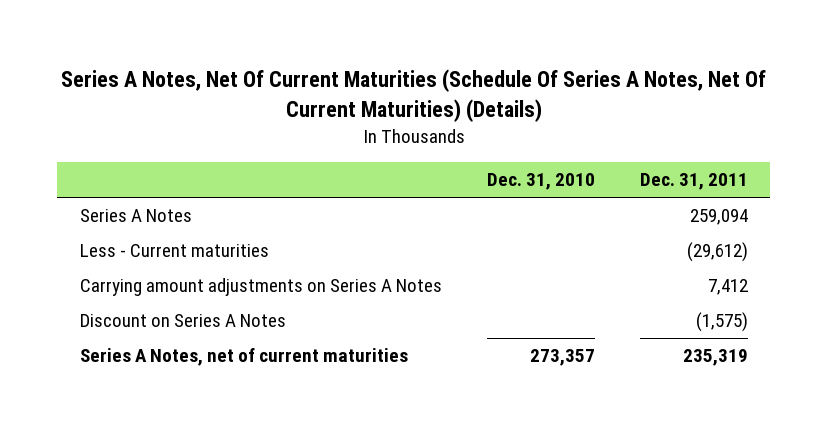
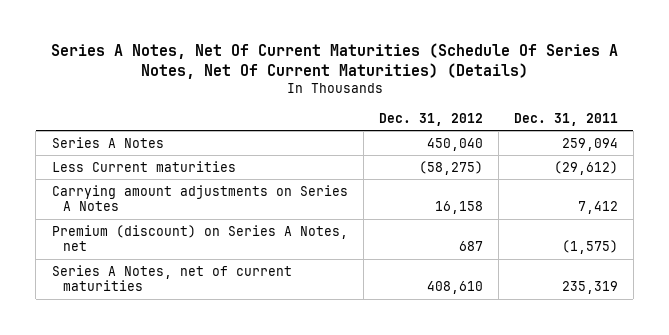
- | Dec. 31, 2010 | Dec. 31, 2011
+ | Dec. 31, 2012 | Dec. 31, 2011
- Less - Current maturities | | (29,612)
+ Less Current maturities | (58,275) | (29,612)
- Discount on Series A Notes | | (1,575)
+ Premium (discount) on Series A Notes, net | 687 | (1,575)

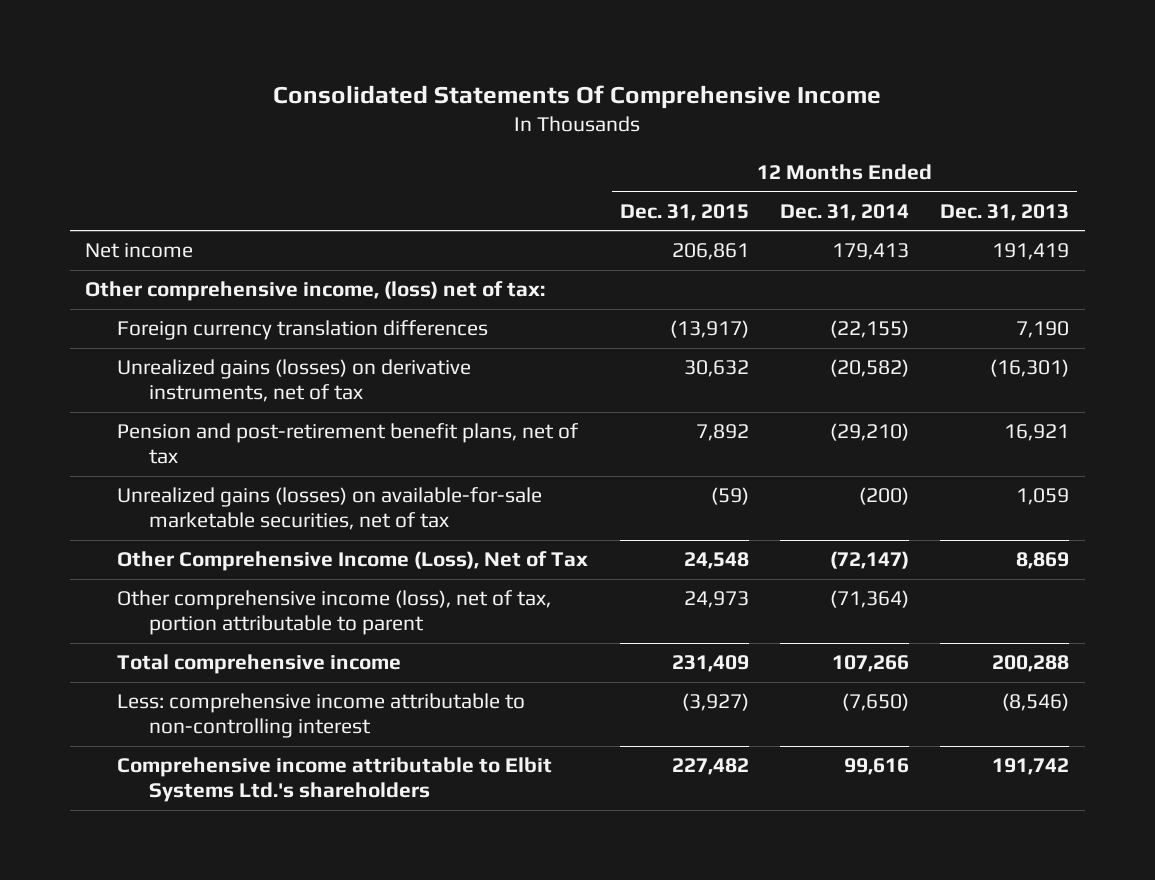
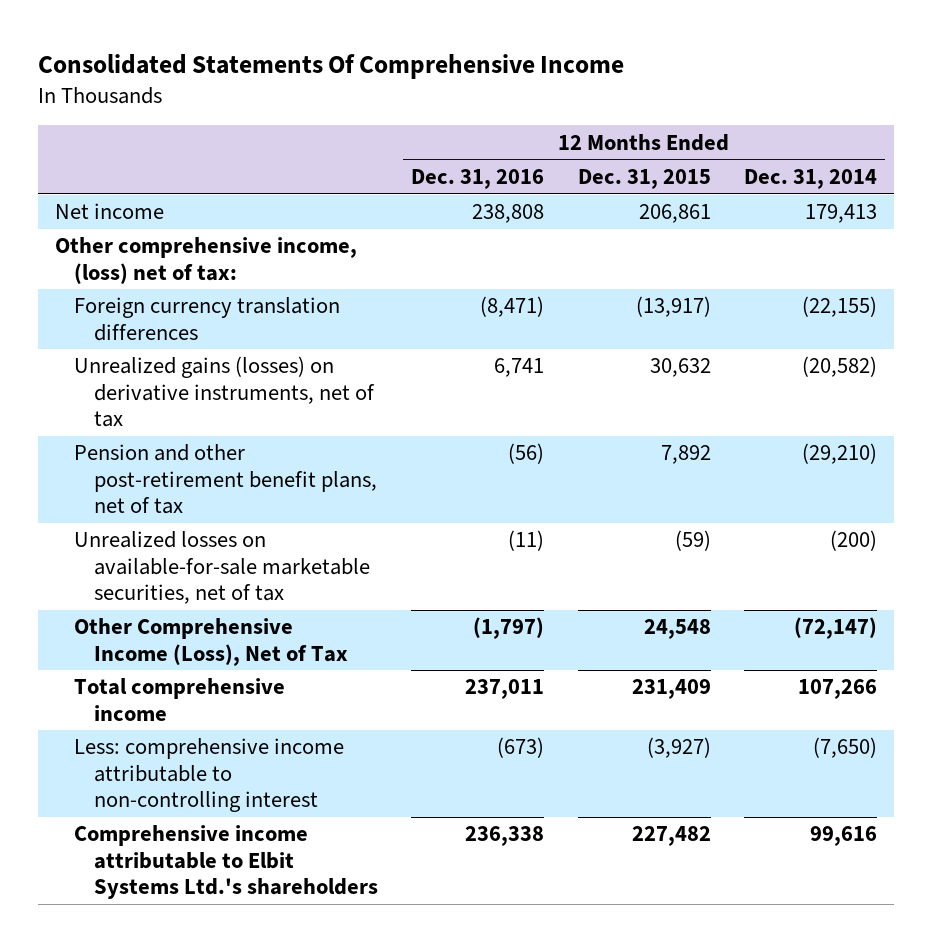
- | 12 Months Ended Dec. 31, 2015 | 12 Months Ended Dec. 31, 2014 | 12 Months Ended Dec. 31, 2013
+ | 12 Months Ended Dec. 31, 2016 | 12 Months Ended Dec. 31, 2015 | 12 Months Ended Dec. 31, 2014
- Pension and post-retirement benefit plans, net of tax | 7,892 | (29,210) | 16,921
- Unrealized gains (losses) on available-for-sale marketable securities, net of tax | (59) | (200) | 1,059
+ Pension and other post-retirement benefit plans, net of tax | (56) | 7,892 | (29,210)
+ Unrealized losses on available-for-sale marketable securities, net of tax | (11) | (59) | (200)
- Other comprehensive income (loss), net of tax, portion attributable to parent | 24,973 | (71,364) |

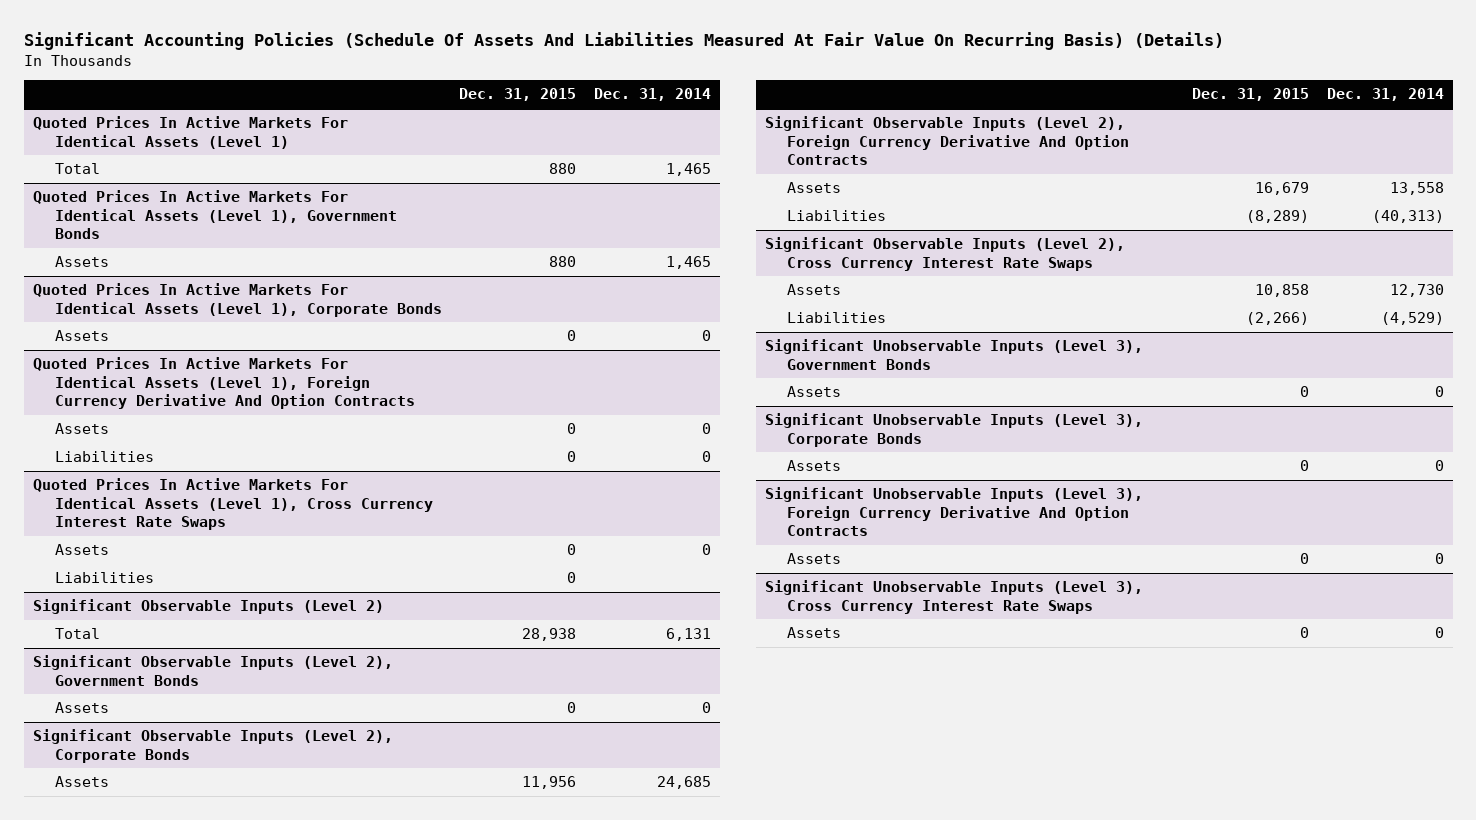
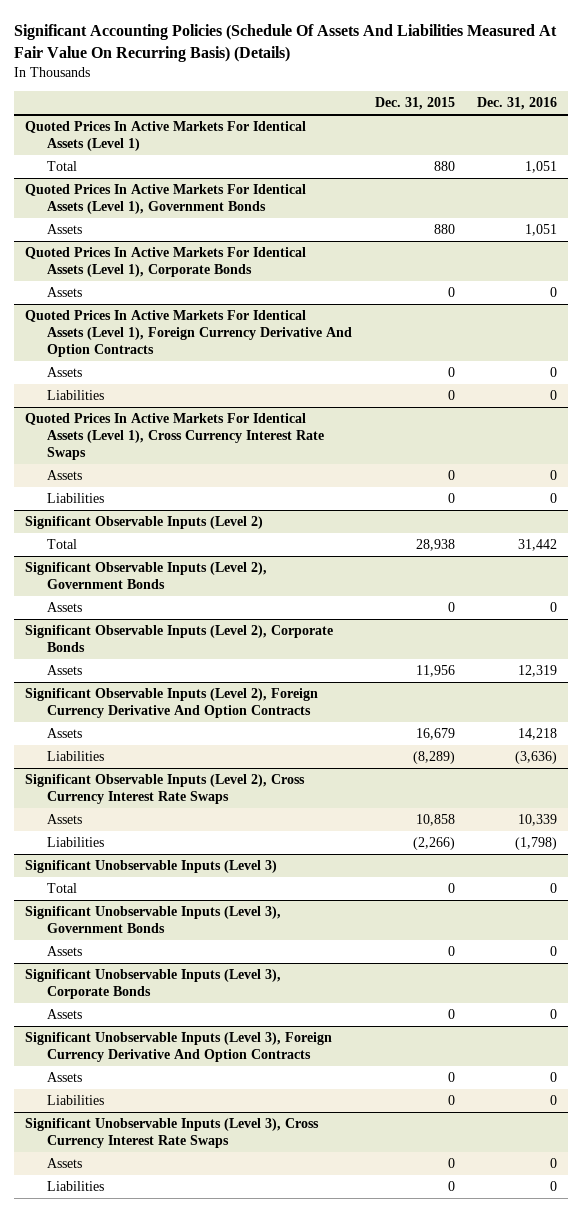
- | Dec. 31, 2015 | Dec. 31, 2014
+ | Dec. 31, 2015 | Dec. 31, 2016
+ Significant Unobservable Inputs (Level 3)
+ Total | 0 | 0
@ Significant Unobservable Inputs (Level 3), Foreign Currency Derivative And Option Contracts
+ Liabilities | 0 | 0
@ Significant Unobservable Inputs (Level 3), Cross Currency Interest Rate Swaps
+ Liabilities | 0 | 0

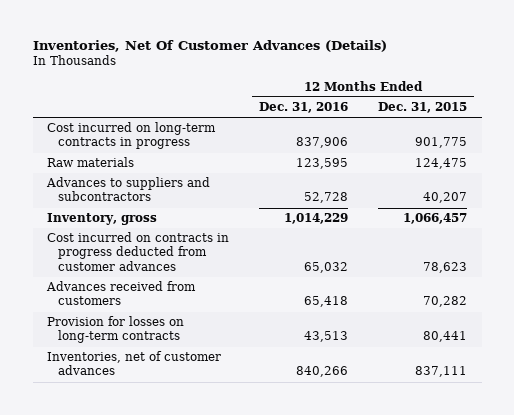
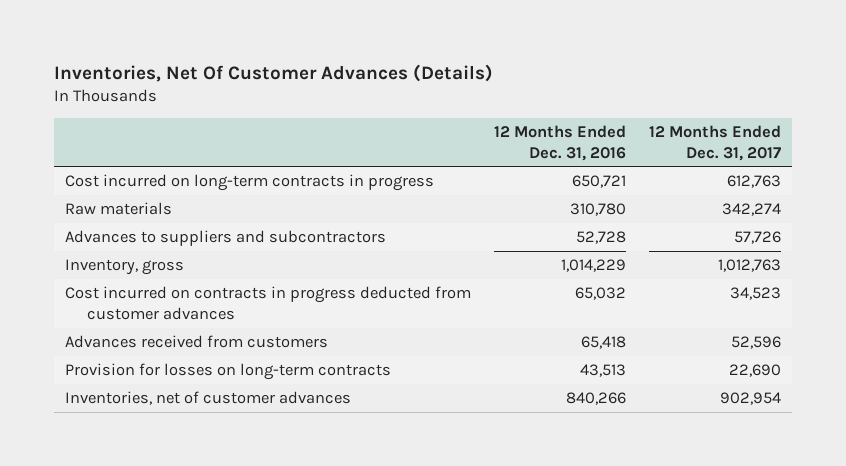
- | 12 Months Ended Dec. 31, 2016 | 12 Months Ended Dec. 31, 2015
+ | 12 Months Ended Dec. 31, 2016 | 12 Months Ended Dec. 31, 2017
- Cost incurred on long-term contracts in progress | 837,906 | 901,775
- Raw materials | 123,595 | 124,475
+ Cost incurred on long-term contracts in progress | 650,721 | 612,763
+ Raw materials | 310,780 | 342,274

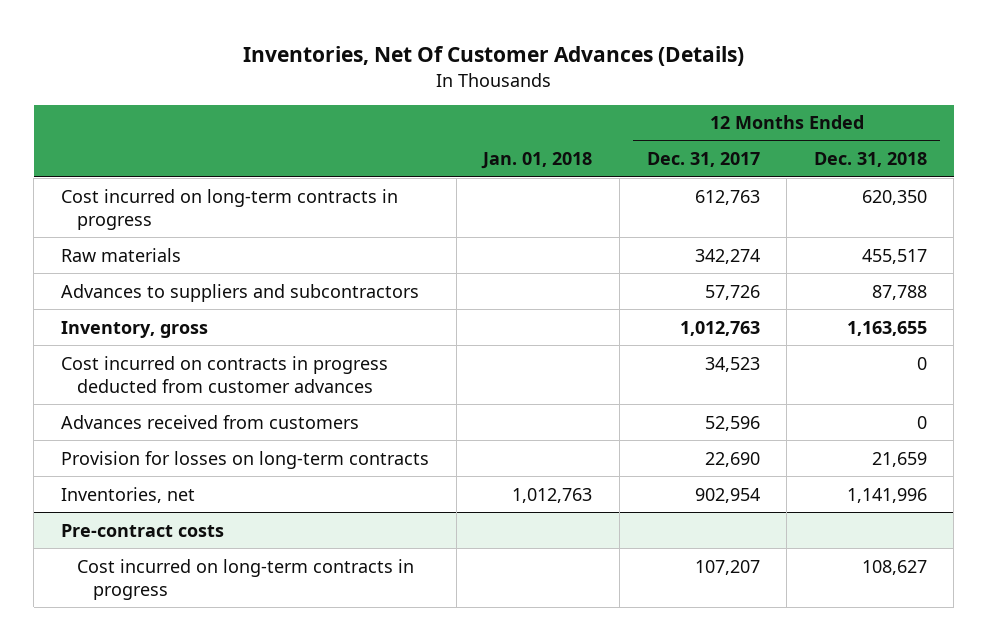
- | 12 Months Ended Dec. 31, 2016 | 12 Months Ended Dec. 31, 2017
+ | Jan. 01, 2018 | 12 Months Ended Dec. 31, 2017 | 12 Months Ended Dec. 31, 2018
- Inventories, net of customer advances | 840,266 | 902,954
+ Inventories, net | 1,012,763 | 902,954 | 1,141,996
+ Pre-contract costs
+ Cost incurred on long-term contracts in progress | | 107,207 | 108,627

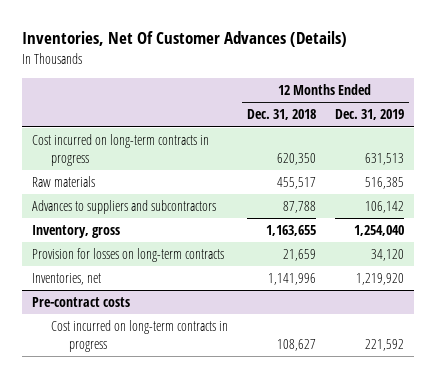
- | Jan. 01, 2018 | 12 Months Ended Dec. 31, 2017 | 12 Months Ended Dec. 31, 2018
+ | 12 Months Ended Dec. 31, 2018 | 12 Months Ended Dec. 31, 2019
- Cost incurred on contracts in progress deducted from customer advances | | 34,523 | 0
- Advances received from customers | | 52,596 | 0

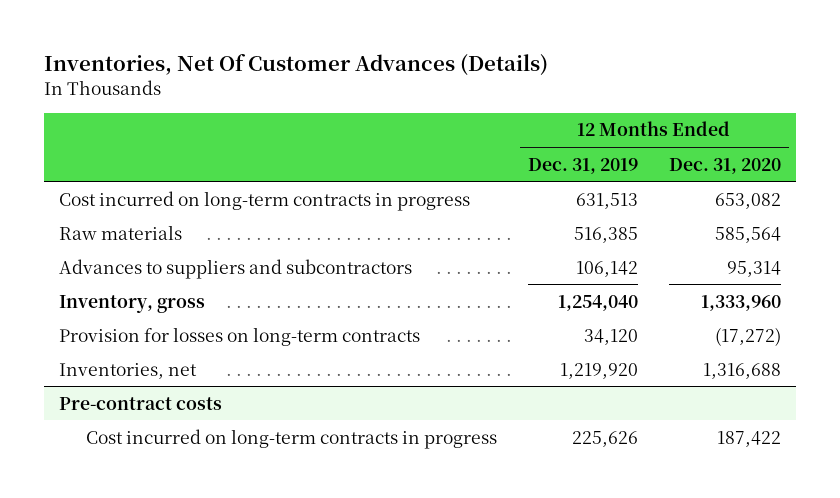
- | 12 Months Ended Dec. 31, 2018 | 12 Months Ended Dec. 31, 2019
+ | 12 Months Ended Dec. 31, 2019 | 12 Months Ended Dec. 31, 2020
@ Pre-contract costs
- Cost incurred on long-term contracts in progress | 108,627 | 221,592
+ Cost incurred on long-term contracts in progress | 225,626 | 187,422

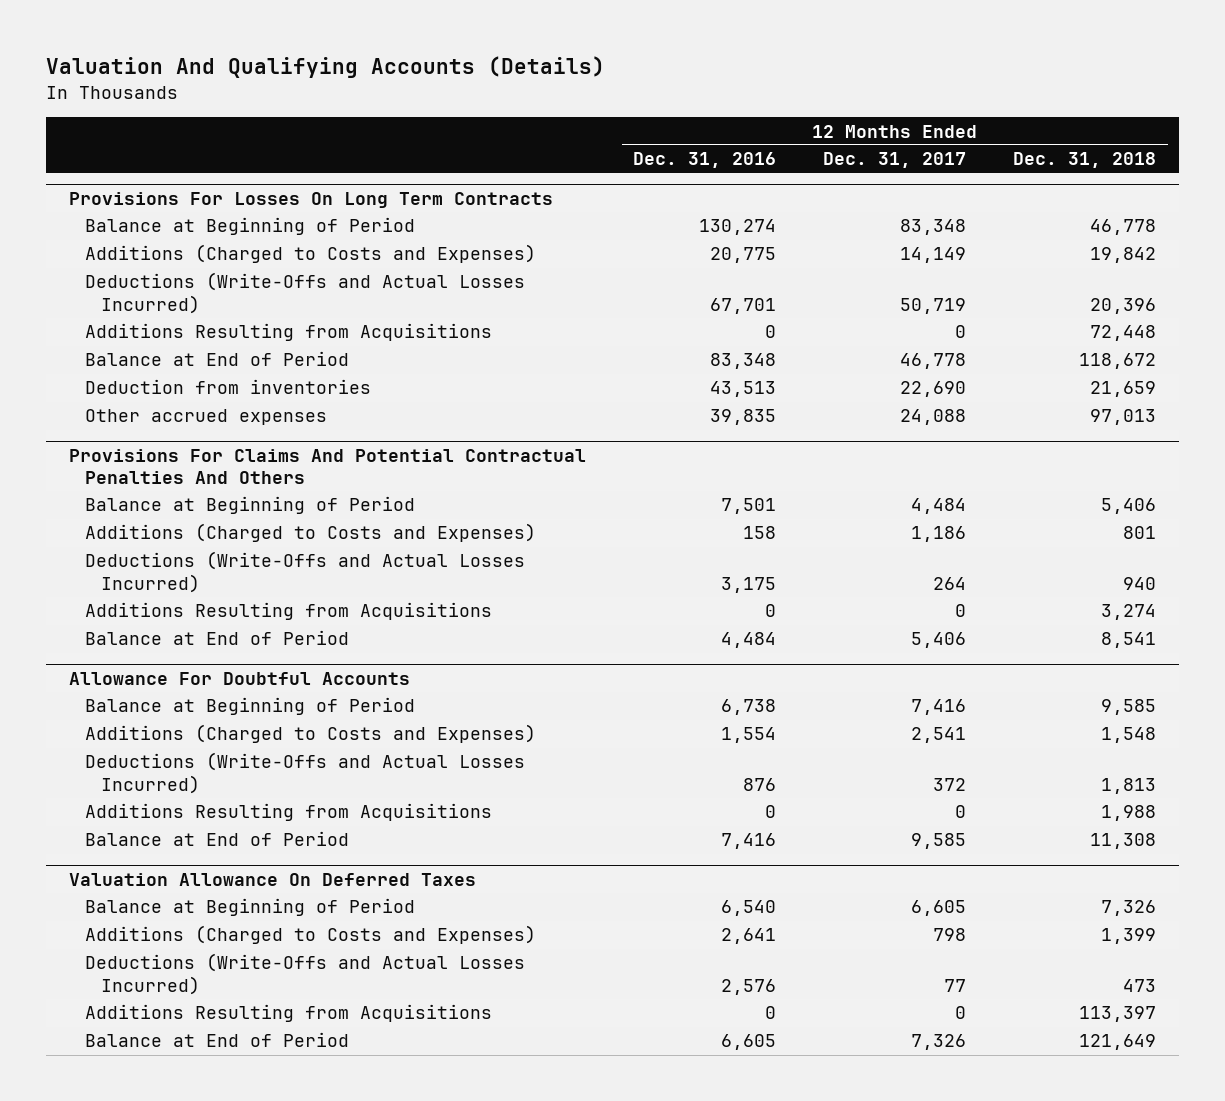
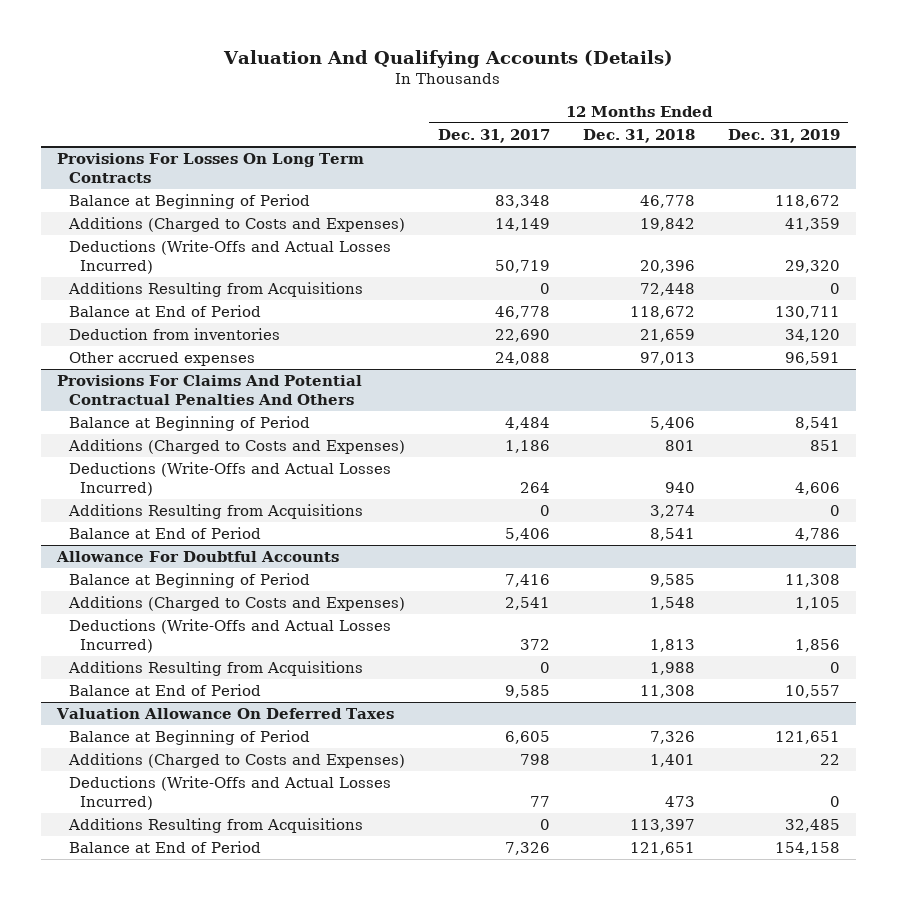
- | 12 Months Ended Dec. 31, 2016 | 12 Months Ended Dec. 31, 2017 | 12 Months Ended Dec. 31, 2018
+ | 12 Months Ended Dec. 31, 2017 | 12 Months Ended Dec. 31, 2018 | 12 Months Ended Dec. 31, 2019
@ Valuation Allowance On Deferred Taxes
- Additions (Charged to Costs and Expenses) | 2,641 | 798 | 1,399
+ Additions (Charged to Costs and Expenses) | 798 | 1,401 | 22
- Balance at End of Period | 6,605 | 7,326 | 121,649
+ Balance at End of Period | 7,326 | 121,651 | 154,158

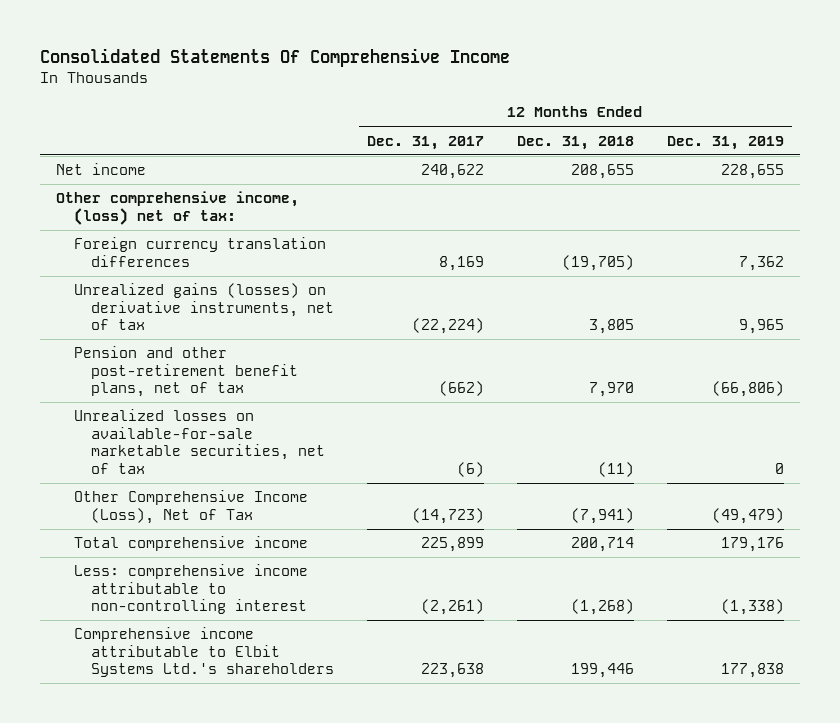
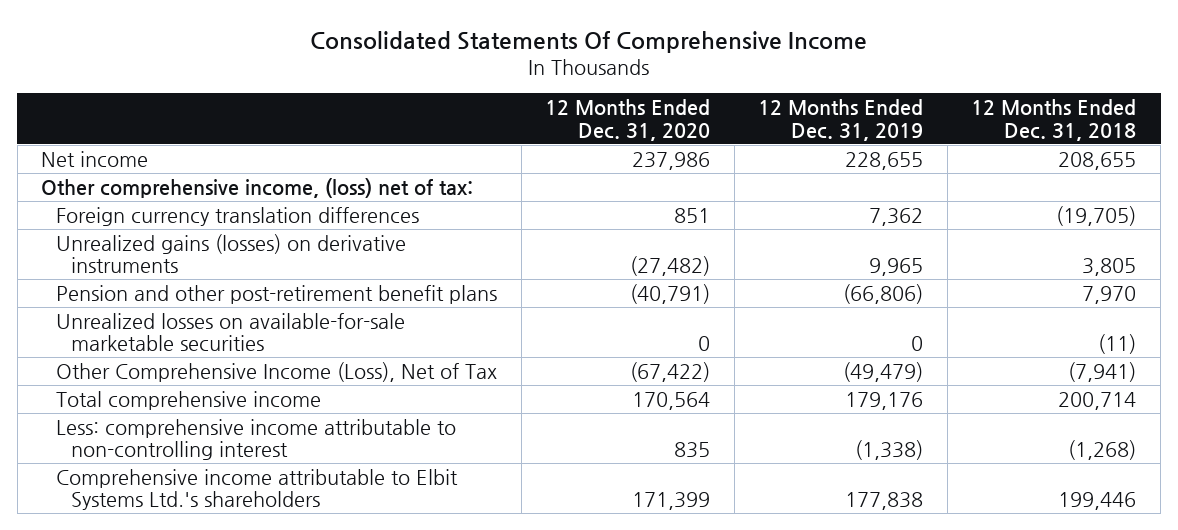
- | 12 Months Ended Dec. 31, 2017 | 12 Months Ended Dec. 31, 2018 | 12 Months Ended Dec. 31, 2019
+ | 12 Months Ended Dec. 31, 2020 | 12 Months Ended Dec. 31, 2019 | 12 Months Ended Dec. 31, 2018
- Unrealized gains (losses) on derivative instruments, net of tax | (22,224) | 3,805 | 9,965
- Pension and other post-retirement benefit plans, net of tax | (662) | 7,970 | (66,806)
- Unrealized losses on available-for-sale marketable securities, net of tax | (6) | (11) | 0
+ Unrealized gains (losses) on derivative instruments | (27,482) | 9,965 | 3,805
+ Pension and other post-retirement benefit plans | (40,791) | (66,806) | 7,970
+ Unrealized losses on available-for-sale marketable securities | 0 | 0 | (11)

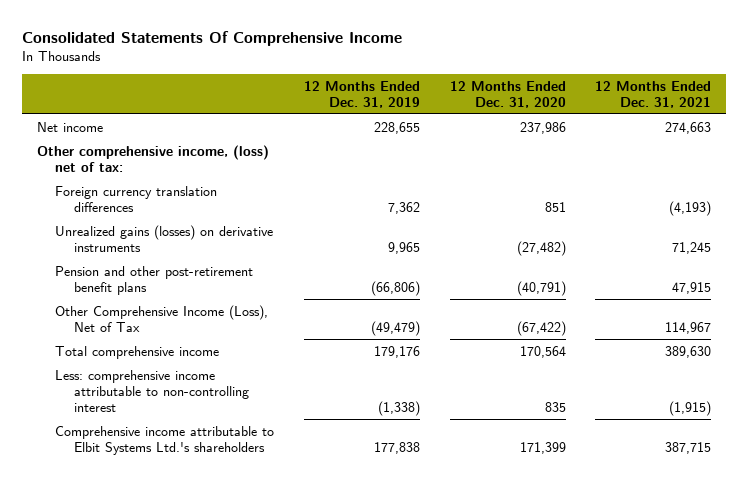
- | 12 Months Ended Dec. 31, 2020 | 12 Months Ended Dec. 31, 2019 | 12 Months Ended Dec. 31, 2018
+ | 12 Months Ended Dec. 31, 2019 | 12 Months Ended Dec. 31, 2020 | 12 Months Ended Dec. 31, 2021
- Unrealized losses on available-for-sale marketable securities | 0 | 0 | (11)

